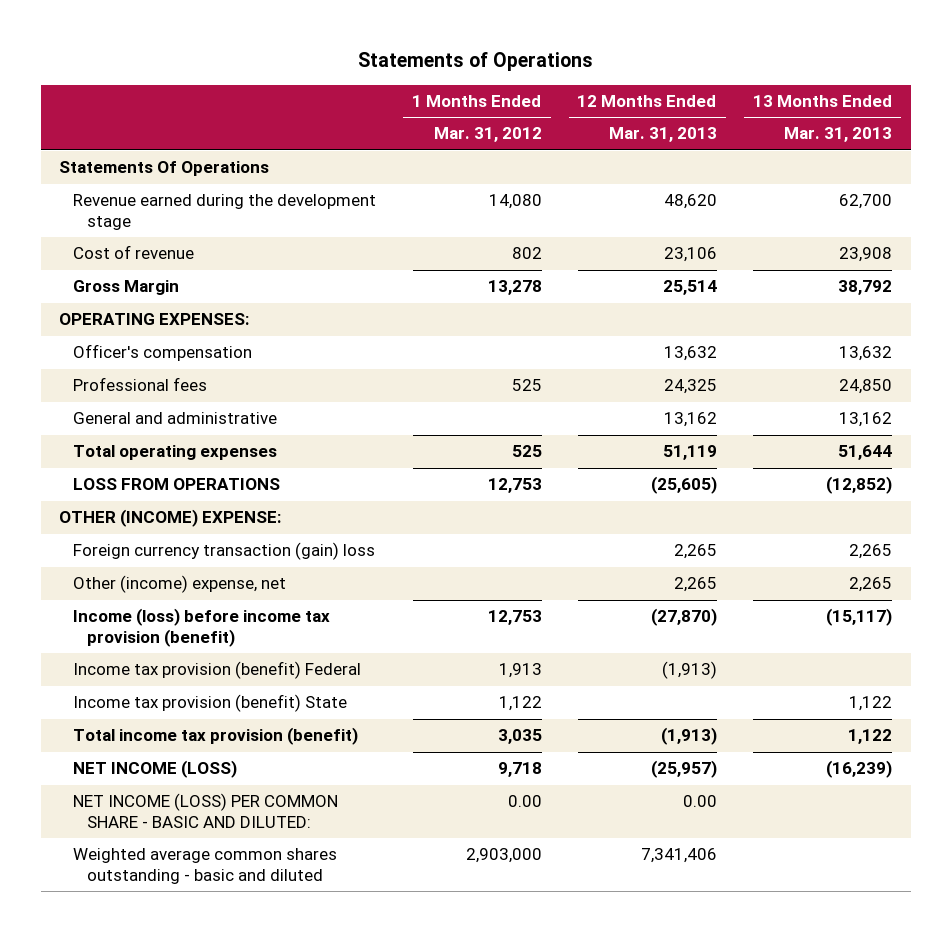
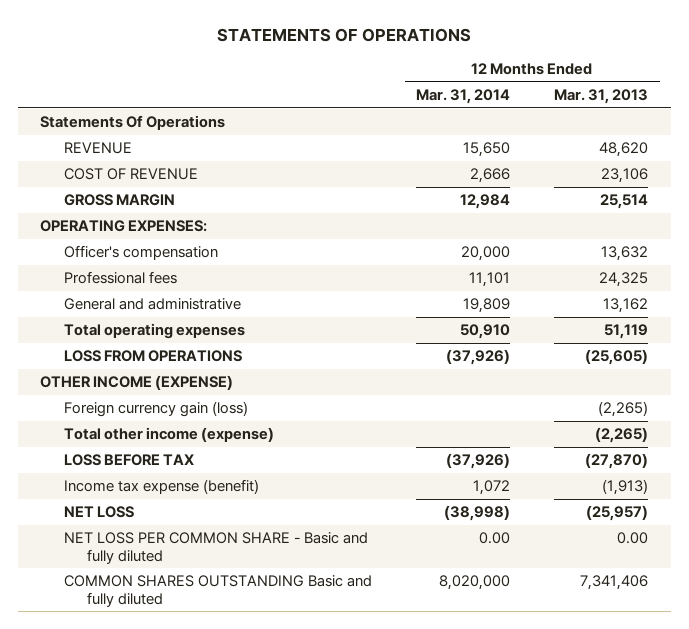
- Statements of Operations
+ STATEMENTS OF OPERATIONS
- | 1 Months Ended Mar. 31, 2012 | 12 Months Ended Mar. 31, 2013 | 13 Months Ended Mar. 31, 2013
+ | 12 Months Ended Mar. 31, 2014 | 12 Months Ended Mar. 31, 2013
- Revenue earned during the development stage | 14,080 | 48,620 | 62,700
- Cost of revenue | 802 | 23,106 | 23,908
- Gross Margin | 13,278 | 25,514 | 38,792
+ REVENUE | 15,650 | 48,620
+ COST OF REVENUE | 2,666 | 23,106
+ GROSS MARGIN | 12,984 | 25,514
- OTHER (INCOME) EXPENSE:
- Foreign currency transaction (gain) loss | | 2,265 | 2,265
- Other (income) expense, net | | 2,265 | 2,265
- Income (loss) before income tax provision (benefit) | 12,753 | (27,870) | (15,117)
- Income tax provision (benefit) Federal | 1,913 | (1,913) |
- Income tax provision (benefit) State | 1,122 | | 1,122
- Total income tax provision (benefit) | 3,035 | (1,913) | 1,122
- NET INCOME (LOSS) | 9,718 | (25,957) | (16,239)
- NET INCOME (LOSS) PER COMMON SHARE - BASIC AND DILUTED: | 0.00 | 0.00 |
- Weighted average common shares outstanding - basic and diluted | 2,903,000 | 7,341,406 |
+ OTHER INCOME (EXPENSE)
+ Foreign currency gain (loss) | | (2,265)
+ Total other income (expense) | | (2,265)
+ LOSS BEFORE TAX | (37,926) | (27,870)
+ Income tax expense (benefit) | 1,072 | (1,913)
+ NET LOSS | (38,998) | (25,957)
+ NET LOSS PER COMMON SHARE - Basic and fully diluted | 0.00 | 0.00
+ COMMON SHARES OUTSTANDING Basic and fully diluted | 8,020,000 | 7,341,406

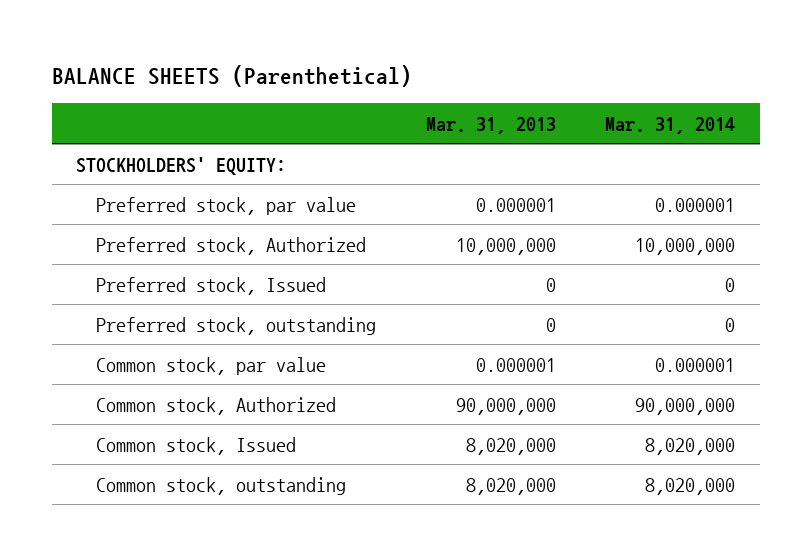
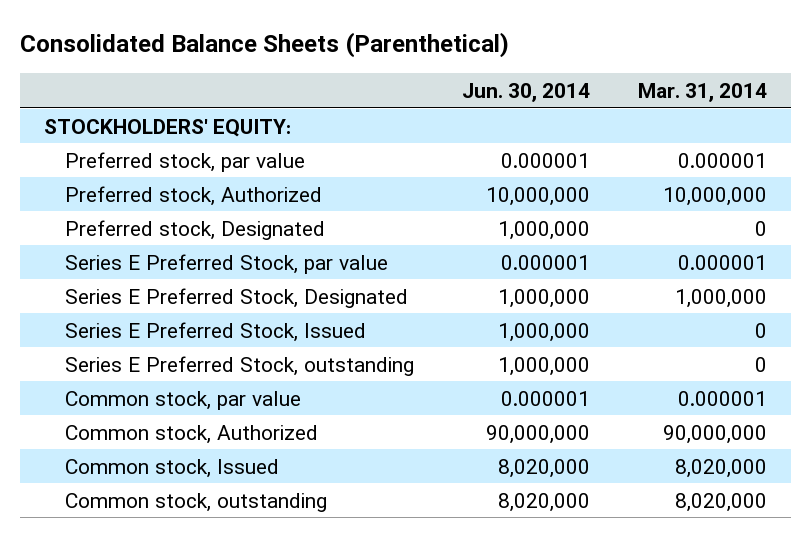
- BALANCE SHEETS (Parenthetical)
+ Consolidated Balance Sheets (Parenthetical)
- | Mar. 31, 2013 | Mar. 31, 2014
+ | Jun. 30, 2014 | Mar. 31, 2014
- Preferred stock, Issued | 0 | 0
- Preferred stock, outstanding | 0 | 0
+ Preferred stock, Designated | 1,000,000 | 0
+ Series E Preferred Stock, par value | 0.000001 | 0.000001
+ Series E Preferred Stock, Designated | 1,000,000 | 1,000,000
+ Series E Preferred Stock, Issued | 1,000,000 | 0
+ Series E Preferred Stock, outstanding | 1,000,000 | 0

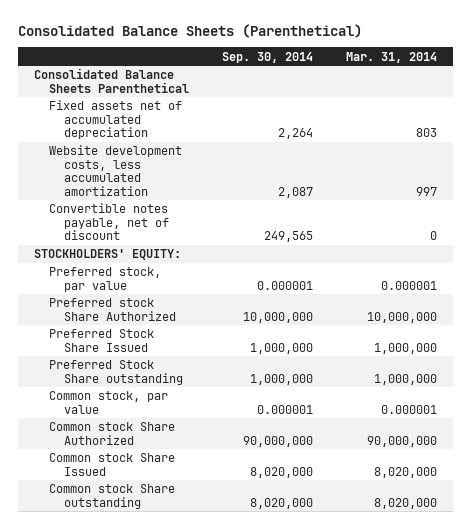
- | Jun. 30, 2014 | Mar. 31, 2014
+ | Sep. 30, 2014 | Mar. 31, 2014
+ Consolidated Balance Sheets Parenthetical
+ Fixed assets net of accumulated depreciation | 2,264 | 803
+ Website development costs, less accumulated amortization | 2,087 | 997
+ Convertible notes payable, net of discount | 249,565 | 0
- Preferred stock, Authorized | 10,000,000 | 10,000,000
- Preferred stock, Designated | 1,000,000 | 0
- Series E Preferred Stock, par value | 0.000001 | 0.000001
- Series E Preferred Stock, Designated | 1,000,000 | 1,000,000
- Series E Preferred Stock, Issued | 1,000,000 | 0
- Series E Preferred Stock, outstanding | 1,000,000 | 0
+ Preferred stock Share Authorized | 10,000,000 | 10,000,000
+ Preferred Stock Share Issued | 1,000,000 | 1,000,000
+ Preferred Stock Share outstanding | 1,000,000 | 1,000,000
- Common stock, Authorized | 90,000,000 | 90,000,000
- Common stock, Issued | 8,020,000 | 8,020,000
- Common stock, outstanding | 8,020,000 | 8,020,000
+ Common stock Share Authorized | 90,000,000 | 90,000,000
+ Common stock Share Issued | 8,020,000 | 8,020,000
+ Common stock Share outstanding | 8,020,000 | 8,020,000

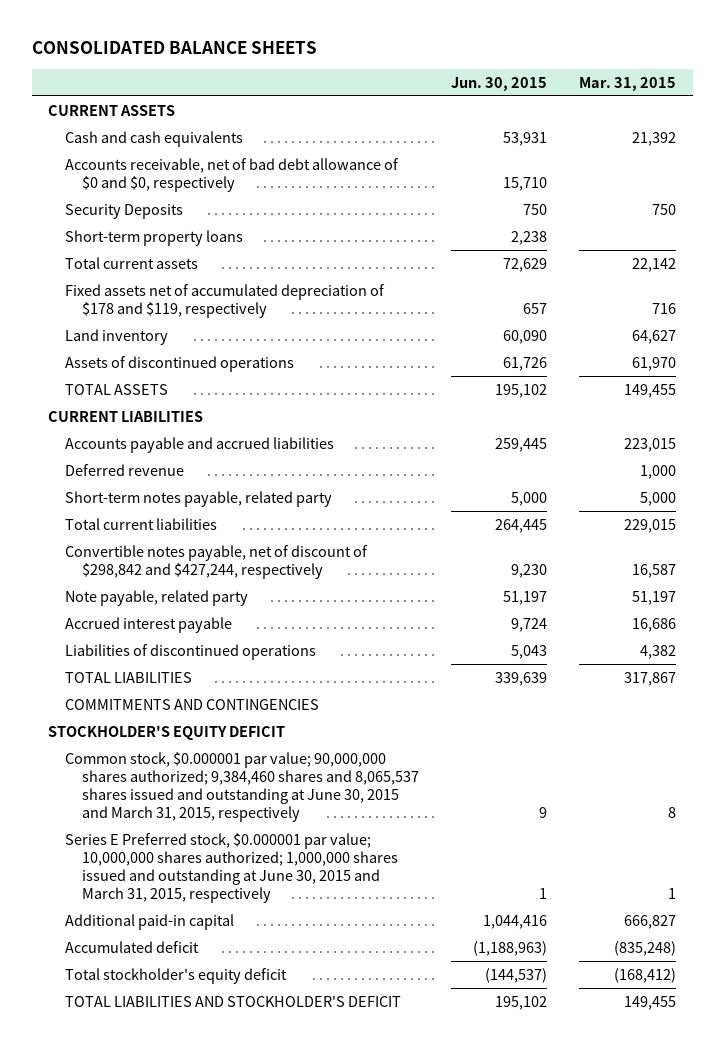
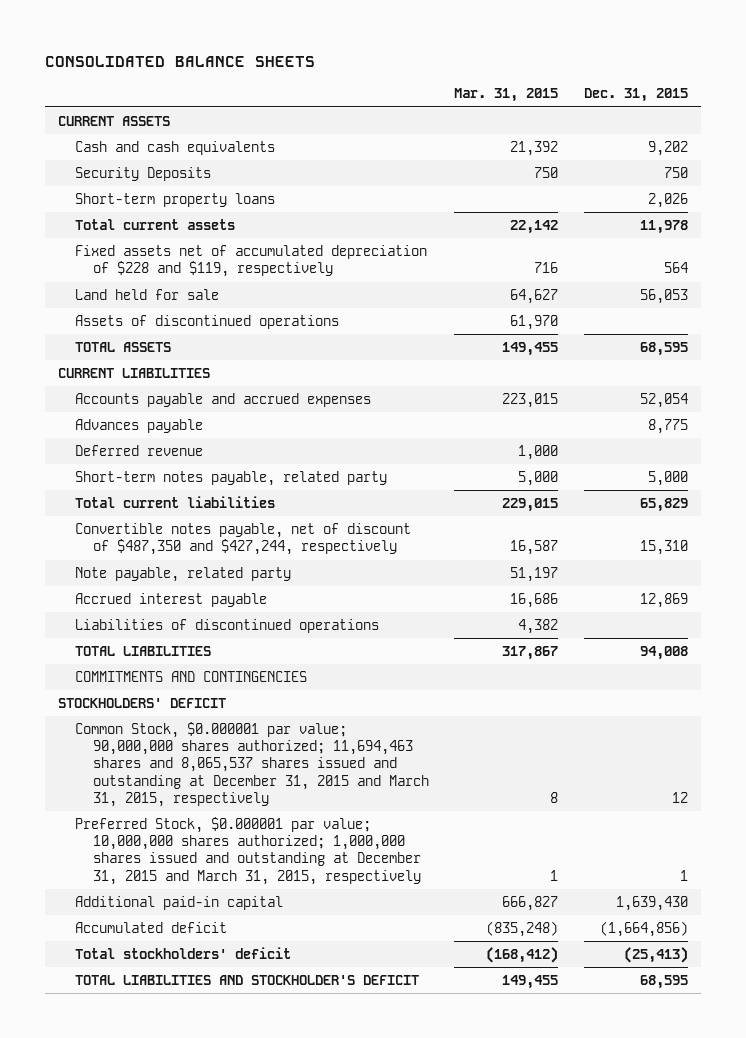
- | Jun. 30, 2015 | Mar. 31, 2015
+ | Mar. 31, 2015 | Dec. 31, 2015
- Accounts receivable, net of bad debt allowance of $0 and $0, respectively | 15,710 |
- Fixed assets net of accumulated depreciation of $178 and $119, respectively | 657 | 716
- Land inventory | 60,090 | 64,627
+ Fixed assets net of accumulated depreciation of $228 and $119, respectively | 716 | 564
+ Land held for sale | 64,627 | 56,053
- Accounts payable and accrued liabilities | 259,445 | 223,015
+ Accounts payable and accrued expenses | 223,015 | 52,054
+ Advances payable | | 8,775
- Convertible notes payable, net of discount of $298,842 and $427,244, respectively | 9,230 | 16,587
+ Convertible notes payable, net of discount of $487,350 and $427,244, respectively | 16,587 | 15,310
- STOCKHOLDER'S EQUITY DEFICIT
- Common stock, $0.000001 par value; 90,000,000 shares authorized; 9,384,460 shares and 8,065,537 shares issued and outstanding at June 30, 2015 and March 31, 2015, respectively | 9 | 8
- Series E Preferred stock, $0.000001 par value; 10,000,000 shares authorized; 1,000,000 shares issued and outstanding at June 30, 2015 and March 31, 2015, respectively | 1 | 1
+ STOCKHOLDERS' DEFICIT
+ Common Stock, $0.000001 par value; 90,000,000 shares authorized; 11,694,463 shares and 8,065,537 shares issued and outstanding at December 31, 2015 and March 31, 2015, respectively | 8 | 12
+ Preferred Stock, $0.000001 par value; 10,000,000 shares authorized; 1,000,000 shares issued and outstanding at December 31, 2015 and March 31, 2015, respectively | 1 | 1
- Total stockholder's equity deficit | (144,537) | (168,412)
+ Total stockholders' deficit | (168,412) | (25,413)

